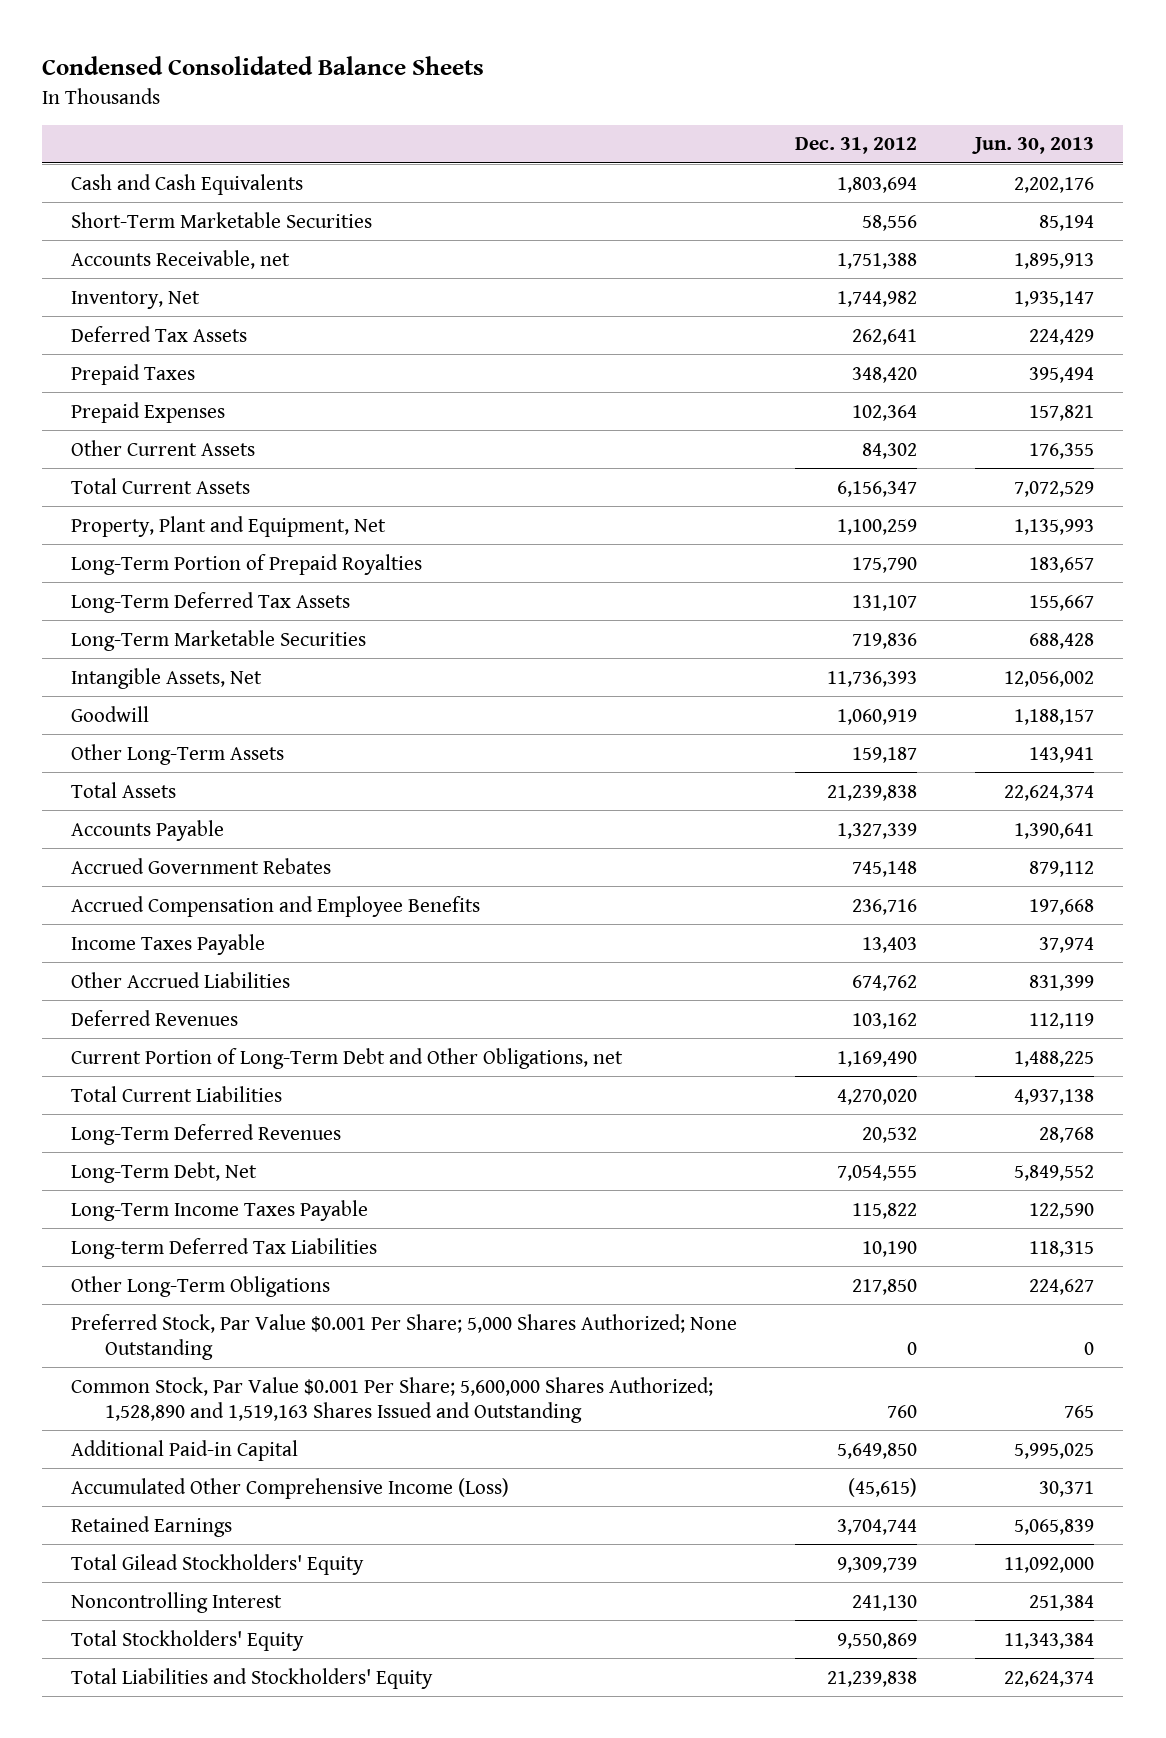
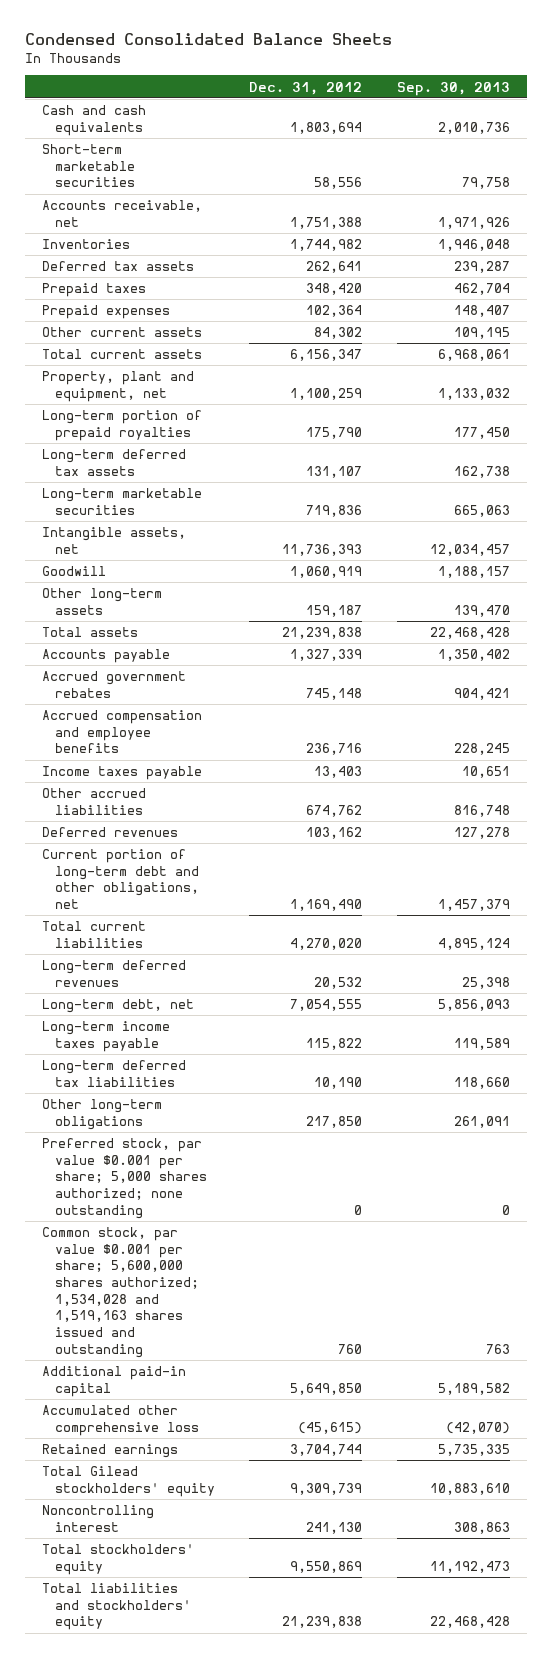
- | Dec. 31, 2012 | Jun. 30, 2013
+ | Dec. 31, 2012 | Sep. 30, 2013
- Cash and Cash Equivalents | 1,803,694 | 2,202,176
- Short-Term Marketable Securities | 58,556 | 85,194
- Accounts Receivable, net | 1,751,388 | 1,895,913
- Inventory, Net | 1,744,982 | 1,935,147
- Deferred Tax Assets | 262,641 | 224,429
- Prepaid Taxes | 348,420 | 395,494
- Prepaid Expenses | 102,364 | 157,821
- Other Current Assets | 84,302 | 176,355
- Total Current Assets | 6,156,347 | 7,072,529
- Property, Plant and Equipment, Net | 1,100,259 | 1,135,993
- Long-Term Portion of Prepaid Royalties | 175,790 | 183,657
- Long-Term Deferred Tax Assets | 131,107 | 155,667
- Long-Term Marketable Securities | 719,836 | 688,428
- Intangible Assets, Net | 11,736,393 | 12,056,002
+ Cash and cash equivalents | 1,803,694 | 2,010,736
+ Short-term marketable securities | 58,556 | 79,758
+ Accounts receivable, net | 1,751,388 | 1,971,926
+ Inventories | 1,744,982 | 1,946,048
+ Deferred tax assets | 262,641 | 239,287
+ Prepaid taxes | 348,420 | 462,704
+ Prepaid expenses | 102,364 | 148,407
+ Other current assets | 84,302 | 109,195
+ Total current assets | 6,156,347 | 6,968,061
+ Property, plant and equipment, net | 1,100,259 | 1,133,032
+ Long-term portion of prepaid royalties | 175,790 | 177,450
+ Long-term deferred tax assets | 131,107 | 162,738
+ Long-term marketable securities | 719,836 | 665,063
+ Intangible assets, net | 11,736,393 | 12,034,457
- Other Long-Term Assets | 159,187 | 143,941
- Total Assets | 21,239,838 | 22,624,374
- Accounts Payable | 1,327,339 | 1,390,641
- Accrued Government Rebates | 745,148 | 879,112
- Accrued Compensation and Employee Benefits | 236,716 | 197,668
- Income Taxes Payable | 13,403 | 37,974
- Other Accrued Liabilities | 674,762 | 831,399
- Deferred Revenues | 103,162 | 112,119
- Current Portion of Long-Term Debt and Other Obligations, net | 1,169,490 | 1,488,225
- Total Current Liabilities | 4,270,020 | 4,937,138
- Long-Term Deferred Revenues | 20,532 | 28,768
- Long-Term Debt, Net | 7,054,555 | 5,849,552
- Long-Term Income Taxes Payable | 115,822 | 122,590
- Long-term Deferred Tax Liabilities | 10,190 | 118,315
- Other Long-Term Obligations | 217,850 | 224,627
- Preferred Stock, Par Value $0.001 Per Share; 5,000 Shares Authorized; None Outstanding | 0 | 0
- Common Stock, Par Value $0.001 Per Share; 5,600,000 Shares Authorized; 1,528,890 and 1,519,163 Shares Issued and Outstanding | 760 | 765
- Additional Paid-in Capital | 5,649,850 | 5,995,025
- Accumulated Other Comprehensive Income (Loss) | (45,615) | 30,371
- Retained Earnings | 3,704,744 | 5,065,839
- Total Gilead Stockholders' Equity | 9,309,739 | 11,092,000
- Noncontrolling Interest | 241,130 | 251,384
- Total Stockholders' Equity | 9,550,869 | 11,343,384
- Total Liabilities and Stockholders' Equity | 21,239,838 | 22,624,374
+ Other long-term assets | 159,187 | 139,470
+ Total assets | 21,239,838 | 22,468,428
+ Accounts payable | 1,327,339 | 1,350,402
+ Accrued government rebates | 745,148 | 904,421
+ Accrued compensation and employee benefits | 236,716 | 228,245
+ Income taxes payable | 13,403 | 10,651
+ Other accrued liabilities | 674,762 | 816,748
+ Deferred revenues | 103,162 | 127,278
+ Current portion of long-term debt and other obligations, net | 1,169,490 | 1,457,379
+ Total current liabilities | 4,270,020 | 4,895,124
+ Long-term deferred revenues | 20,532 | 25,398
+ Long-term debt, net | 7,054,555 | 5,856,093
+ Long-term income taxes payable | 115,822 | 119,589
+ Long-term deferred tax liabilities | 10,190 | 118,660
+ Other long-term obligations | 217,850 | 261,091
+ Preferred stock, par value $0.001 per share; 5,000 shares authorized; none outstanding | 0 | 0
+ Common stock, par value $0.001 per share; 5,600,000 shares authorized; 1,534,028 and 1,519,163 shares issued and outstanding | 760 | 763
+ Additional paid-in capital | 5,649,850 | 5,189,582
+ Accumulated other comprehensive loss | (45,615) | (42,070)
+ Retained earnings | 3,704,744 | 5,735,335
+ Total Gilead stockholders' equity | 9,309,739 | 10,883,610
+ Noncontrolling interest | 241,130 | 308,863
+ Total stockholders' equity | 9,550,869 | 11,192,473
+ Total liabilities and stockholders' equity | 21,239,838 | 22,468,428

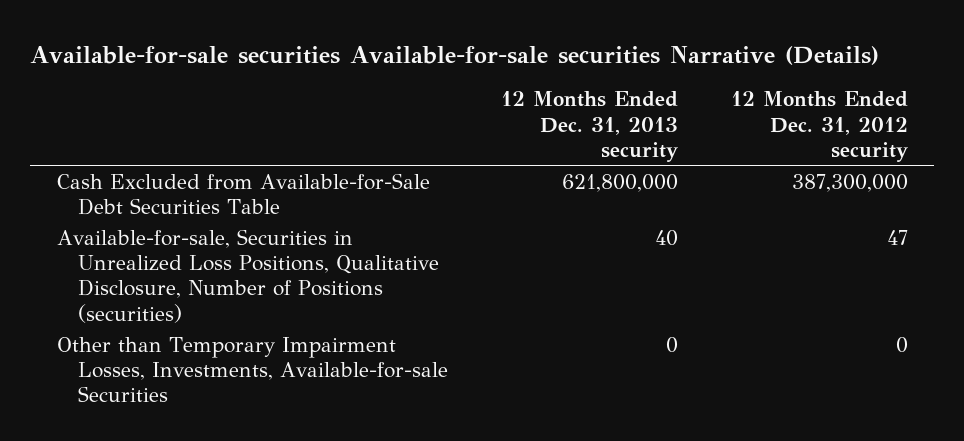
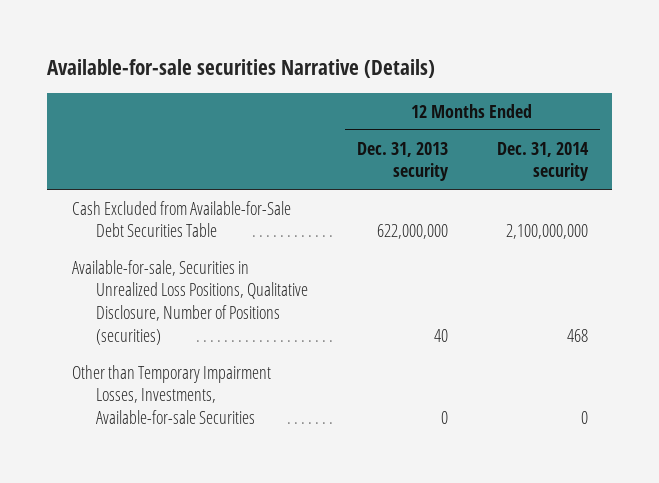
- Available-for-sale securities Available-for-sale securities Narrative (Details)
+ Available-for-sale securities Narrative (Details)
- | 12 Months Ended Dec. 31, 2013 security | 12 Months Ended Dec. 31, 2012 security
+ | 12 Months Ended Dec. 31, 2013 security | 12 Months Ended Dec. 31, 2014 security
- Cash Excluded from Available-for-Sale Debt Securities Table | 621,800,000 | 387,300,000
+ Cash Excluded from Available-for-Sale Debt Securities Table | 622,000,000 | 2,100,000,000

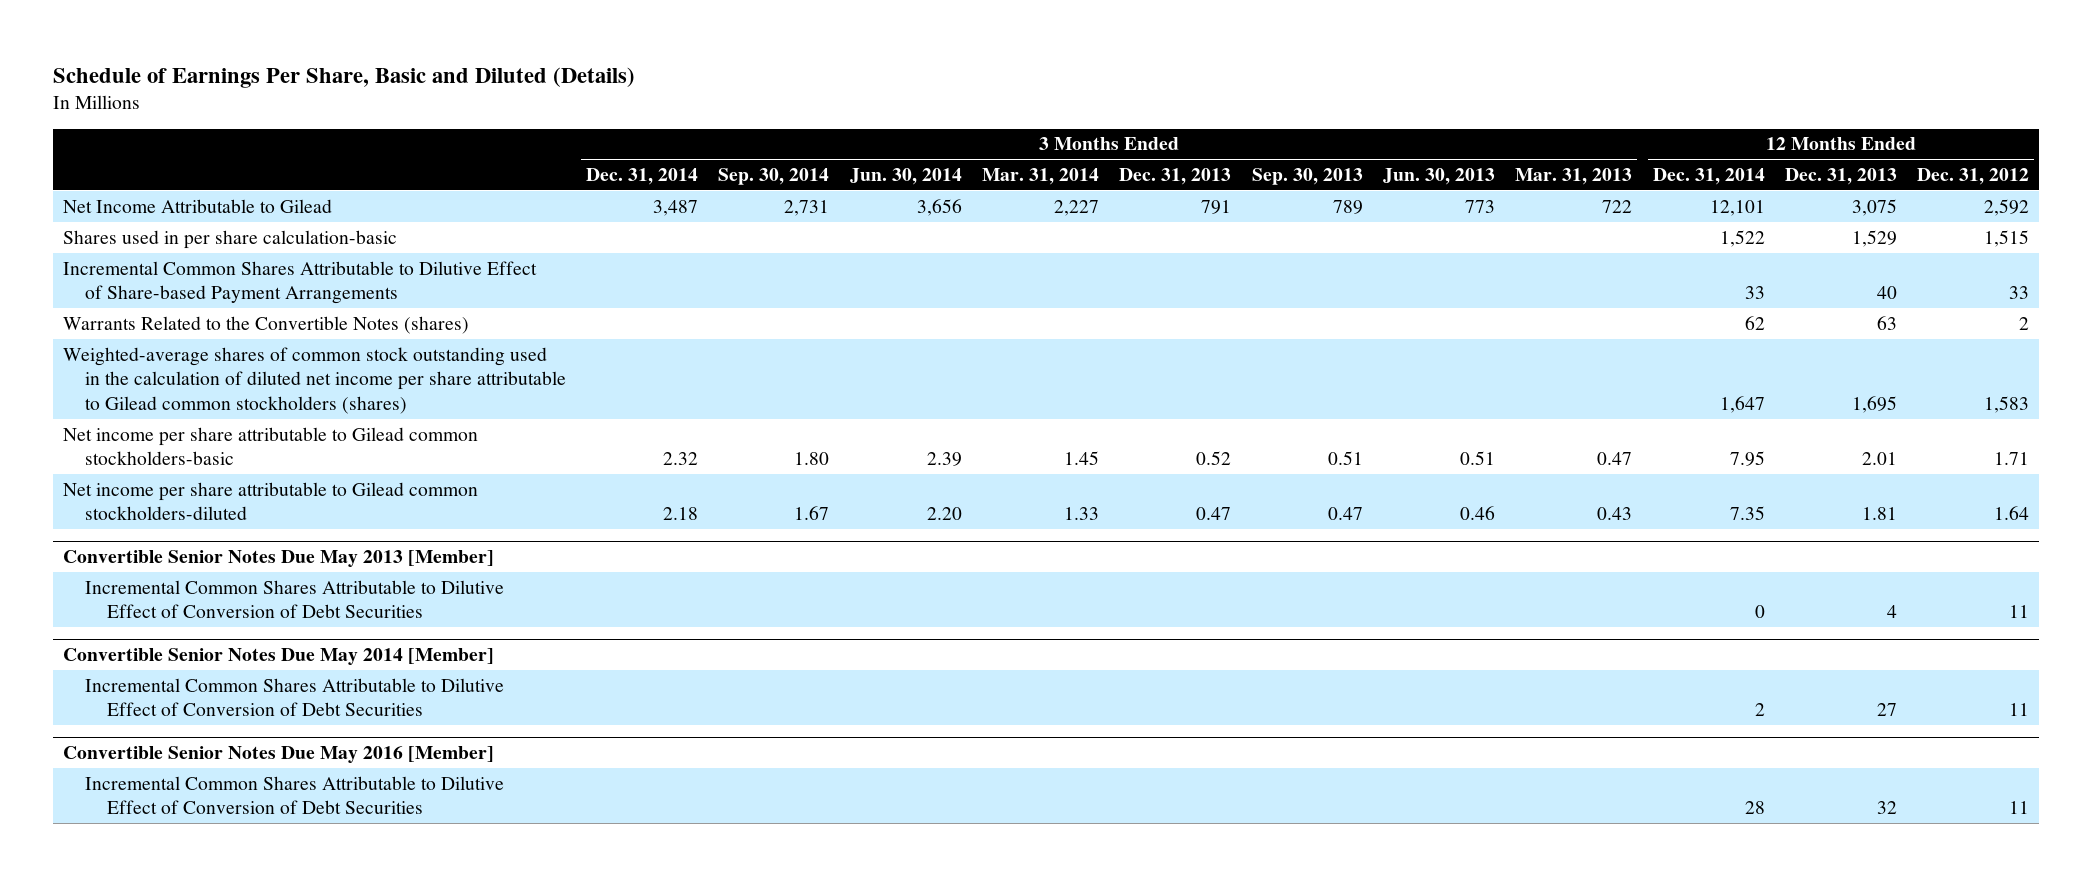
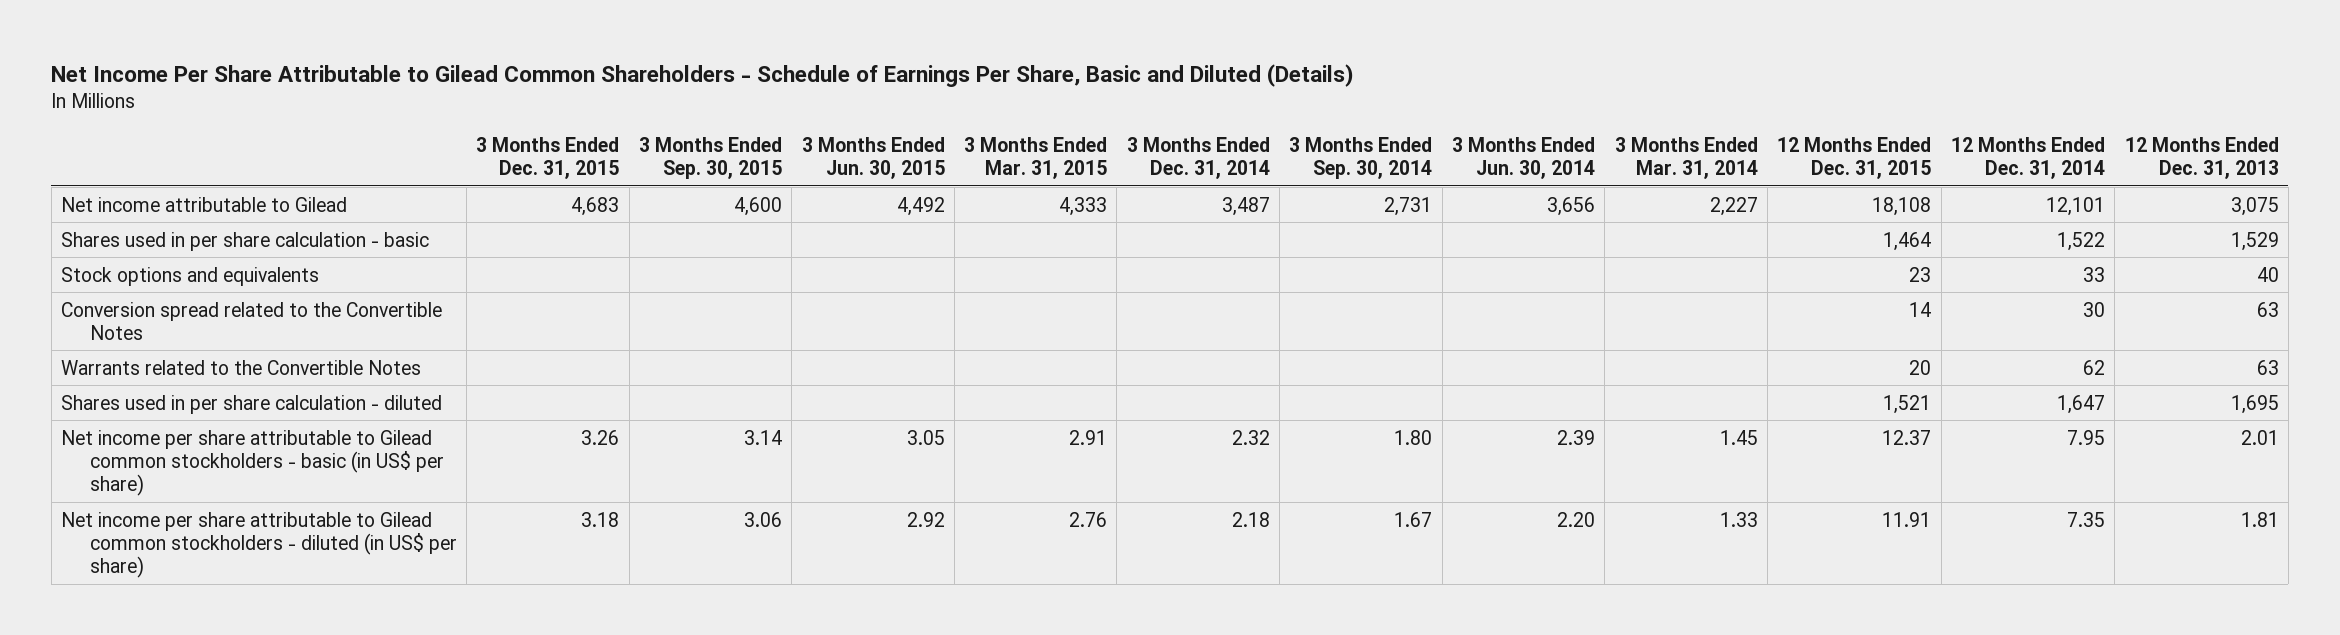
- Schedule of Earnings Per Share, Basic and Diluted (Details)
+ Net Income Per Share Attributable to Gilead Common Shareholders - Schedule of Earnings Per Share, Basic and Diluted (Details)
- | 3 Months Ended Dec. 31, 2014 | 3 Months Ended Sep. 30, 2014 | 3 Months Ended Jun. 30, 2014 | 3 Months Ended Mar. 31, 2014 | 3 Months Ended Dec. 31, 2013 | 3 Months Ended Sep. 30, 2013 | 3 Months Ended Jun. 30, 2013 | 3 Months Ended Mar. 31, 2013 | 12 Months Ended Dec. 31, 2014 | 12 Months Ended Dec. 31, 2013 | 12 Months Ended Dec. 31, 2012
+ | 3 Months Ended Dec. 31, 2015 | 3 Months Ended Sep. 30, 2015 | 3 Months Ended Jun. 30, 2015 | 3 Months Ended Mar. 31, 2015 | 3 Months Ended Dec. 31, 2014 | 3 Months Ended Sep. 30, 2014 | 3 Months Ended Jun. 30, 2014 | 3 Months Ended Mar. 31, 2014 | 12 Months Ended Dec. 31, 2015 | 12 Months Ended Dec. 31, 2014 | 12 Months Ended Dec. 31, 2013
- Net Income Attributable to Gilead | 3,487 | 2,731 | 3,656 | 2,227 | 791 | 789 | 773 | 722 | 12,101 | 3,075 | 2,592
- Shares used in per share calculation-basic | | | | | | | | | 1,522 | 1,529 | 1,515
- Incremental Common Shares Attributable to Dilutive Effect of Share-based Payment Arrangements | | | | | | | | | 33 | 40 | 33
- Warrants Related to the Convertible Notes (shares) | | | | | | | | | 62 | 63 | 2
- Weighted-average shares of common stock outstanding used in the calculation of diluted net income per share attributable to Gilead common stockholders (shares) | | | | | | | | | 1,647 | 1,695 | 1,583
- Net income per share attributable to Gilead common stockholders-basic | 2.32 | 1.80 | 2.39 | 1.45 | 0.52 | 0.51 | 0.51 | 0.47 | 7.95 | 2.01 | 1.71
- Net income per share attributable to Gilead common stockholders-diluted | 2.18 | 1.67 | 2.20 | 1.33 | 0.47 | 0.47 | 0.46 | 0.43 | 7.35 | 1.81 | 1.64
- Convertible Senior Notes Due May 2013 [Member]
- Incremental Common Shares Attributable to Dilutive Effect of Conversion of Debt Securities | | | | | | | | | 0 | 4 | 11
- Convertible Senior Notes Due May 2014 [Member]
- Incremental Common Shares Attributable to Dilutive Effect of Conversion of Debt Securities | | | | | | | | | 2 | 27 | 11
- Convertible Senior Notes Due May 2016 [Member]
- Incremental Common Shares Attributable to Dilutive Effect of Conversion of Debt Securities | | | | | | | | | 28 | 32 | 11
+ Net income attributable to Gilead | 4,683 | 4,600 | 4,492 | 4,333 | 3,487 | 2,731 | 3,656 | 2,227 | 18,108 | 12,101 | 3,075
+ Shares used in per share calculation - basic | | | | | | | | | 1,464 | 1,522 | 1,529
+ Stock options and equivalents | | | | | | | | | 23 | 33 | 40
+ Conversion spread related to the Convertible Notes | | | | | | | | | 14 | 30 | 63
+ Warrants related to the Convertible Notes | | | | | | | | | 20 | 62 | 63
+ Shares used in per share calculation - diluted | | | | | | | | | 1,521 | 1,647 | 1,695
+ Net income per share attributable to Gilead common stockholders - basic (in US$ per share) | 3.26 | 3.14 | 3.05 | 2.91 | 2.32 | 1.80 | 2.39 | 1.45 | 12.37 | 7.95 | 2.01
+ Net income per share attributable to Gilead common stockholders - diluted (in US$ per share) | 3.18 | 3.06 | 2.92 | 2.76 | 2.18 | 1.67 | 2.20 | 1.33 | 11.91 | 7.35 | 1.81

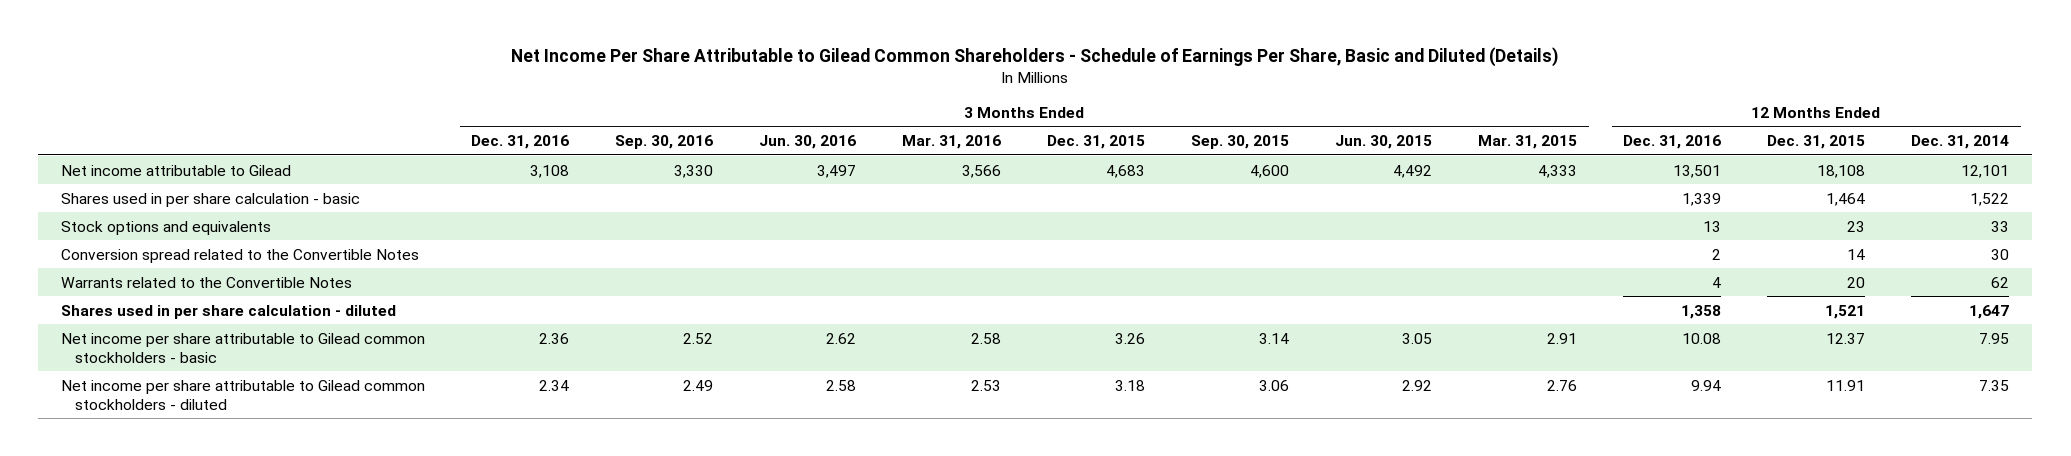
- | 3 Months Ended Dec. 31, 2015 | 3 Months Ended Sep. 30, 2015 | 3 Months Ended Jun. 30, 2015 | 3 Months Ended Mar. 31, 2015 | 3 Months Ended Dec. 31, 2014 | 3 Months Ended Sep. 30, 2014 | 3 Months Ended Jun. 30, 2014 | 3 Months Ended Mar. 31, 2014 | 12 Months Ended Dec. 31, 2015 | 12 Months Ended Dec. 31, 2014 | 12 Months Ended Dec. 31, 2013
+ | 3 Months Ended Dec. 31, 2016 | 3 Months Ended Sep. 30, 2016 | 3 Months Ended Jun. 30, 2016 | 3 Months Ended Mar. 31, 2016 | 3 Months Ended Dec. 31, 2015 | 3 Months Ended Sep. 30, 2015 | 3 Months Ended Jun. 30, 2015 | 3 Months Ended Mar. 31, 2015 | 12 Months Ended Dec. 31, 2016 | 12 Months Ended Dec. 31, 2015 | 12 Months Ended Dec. 31, 2014
- Net income per share attributable to Gilead common stockholders - basic (in US$ per share) | 3.26 | 3.14 | 3.05 | 2.91 | 2.32 | 1.80 | 2.39 | 1.45 | 12.37 | 7.95 | 2.01
- Net income per share attributable to Gilead common stockholders - diluted (in US$ per share) | 3.18 | 3.06 | 2.92 | 2.76 | 2.18 | 1.67 | 2.20 | 1.33 | 11.91 | 7.35 | 1.81
+ Net income per share attributable to Gilead common stockholders - basic | 2.36 | 2.52 | 2.62 | 2.58 | 3.26 | 3.14 | 3.05 | 2.91 | 10.08 | 12.37 | 7.95
+ Net income per share attributable to Gilead common stockholders - diluted | 2.34 | 2.49 | 2.58 | 2.53 | 3.18 | 3.06 | 2.92 | 2.76 | 9.94 | 11.91 | 7.35

